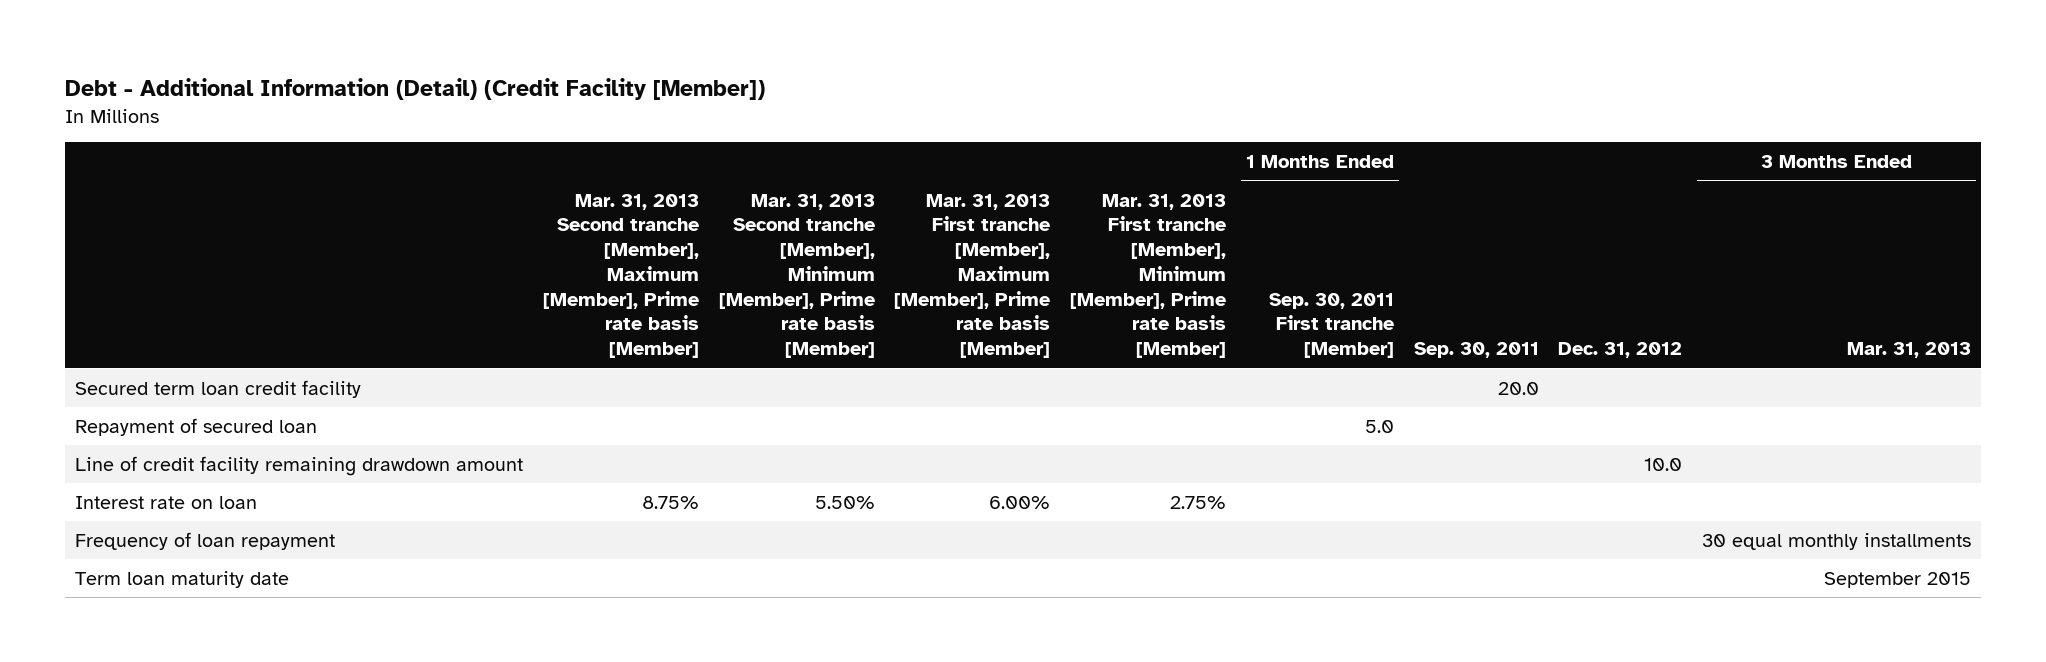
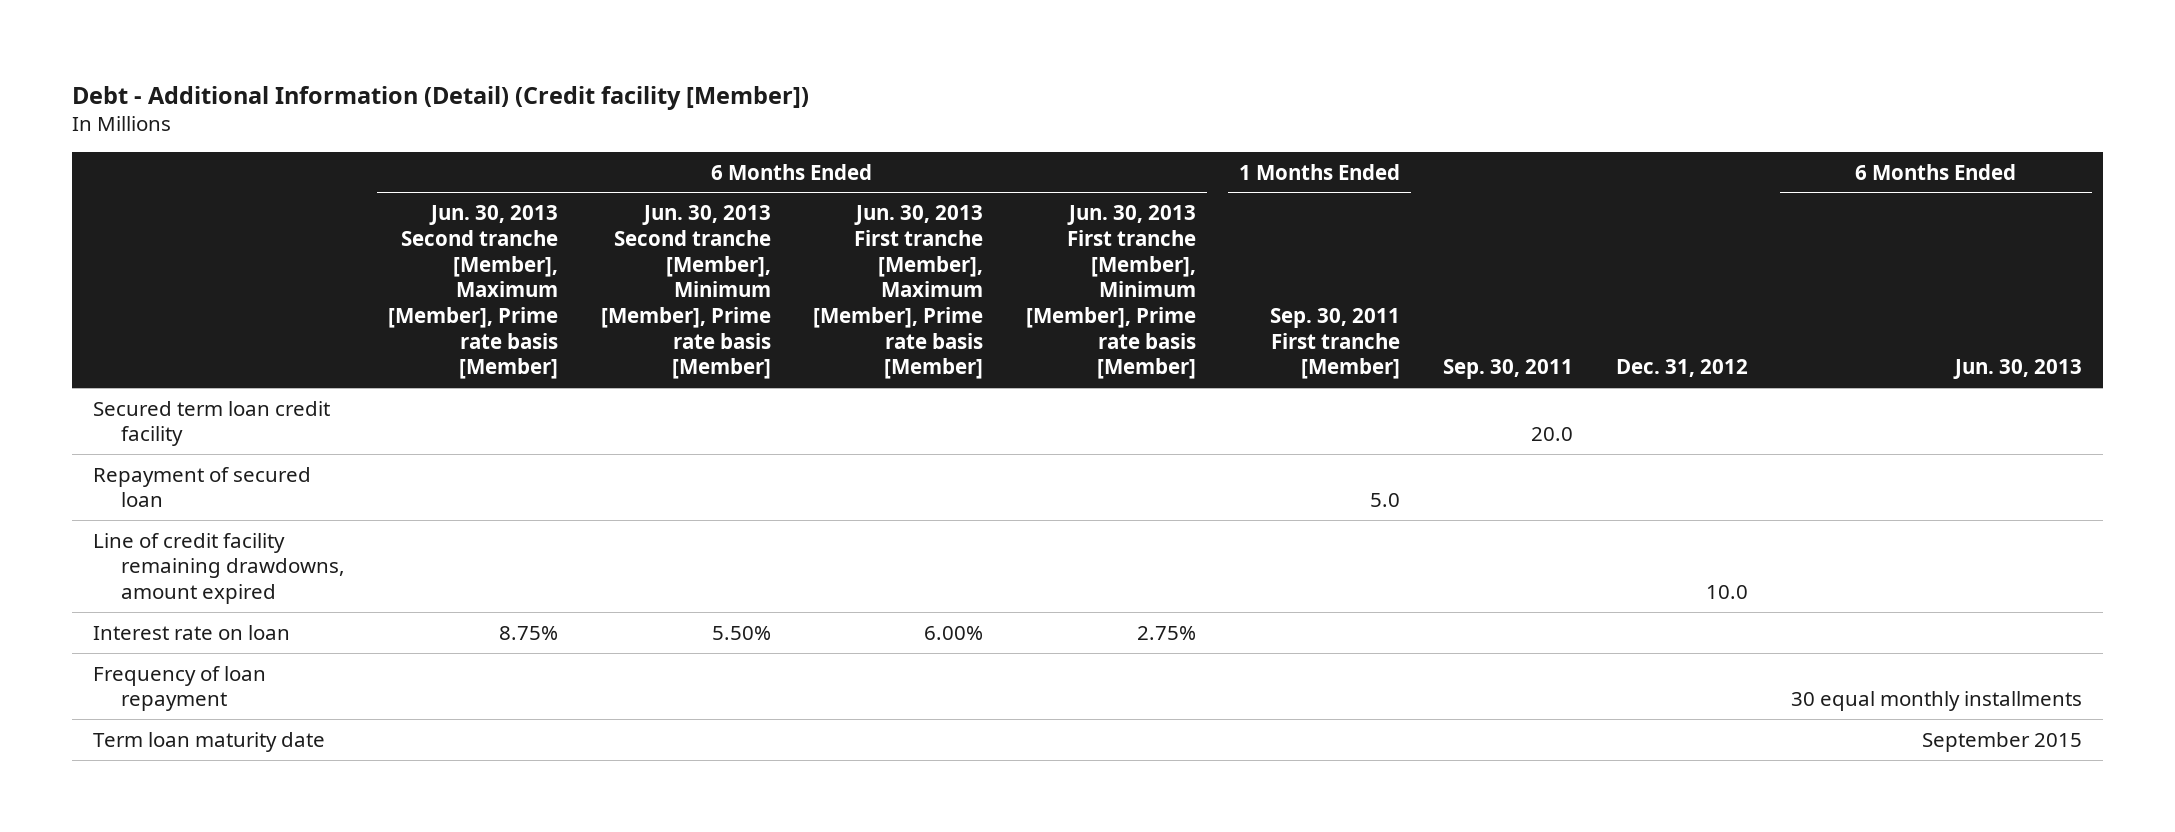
- Debt - Additional Information (Detail) (Credit Facility [Member])
+ Debt - Additional Information (Detail) (Credit facility [Member])
- | Mar. 31, 2013 Second tranche [Member], Maximum [Member], Prime rate basis [Member] | Mar. 31, 2013 Second tranche [Member], Minimum [Member], Prime rate basis [Member] | Mar. 31, 2013 First tranche [Member], Maximum [Member], Prime rate basis [Member] | Mar. 31, 2013 First tranche [Member], Minimum [Member], Prime rate basis [Member] | 1 Months Ended Sep. 30, 2011 First tranche [Member] | Sep. 30, 2011 | Dec. 31, 2012 | 3 Months Ended Mar. 31, 2013
+ | 6 Months Ended Jun. 30, 2013 Second tranche [Member], Maximum [Member], Prime rate basis [Member] | 6 Months Ended Jun. 30, 2013 Second tranche [Member], Minimum [Member], Prime rate basis [Member] | 6 Months Ended Jun. 30, 2013 First tranche [Member], Maximum [Member], Prime rate basis [Member] | 6 Months Ended Jun. 30, 2013 First tranche [Member], Minimum [Member], Prime rate basis [Member] | 1 Months Ended Sep. 30, 2011 First tranche [Member] | Sep. 30, 2011 | Dec. 31, 2012 | 6 Months Ended Jun. 30, 2013
- Line of credit facility remaining drawdown amount | | | | | | | 10.0 |
+ Line of credit facility remaining drawdowns, amount expired | | | | | | | 10.0 |

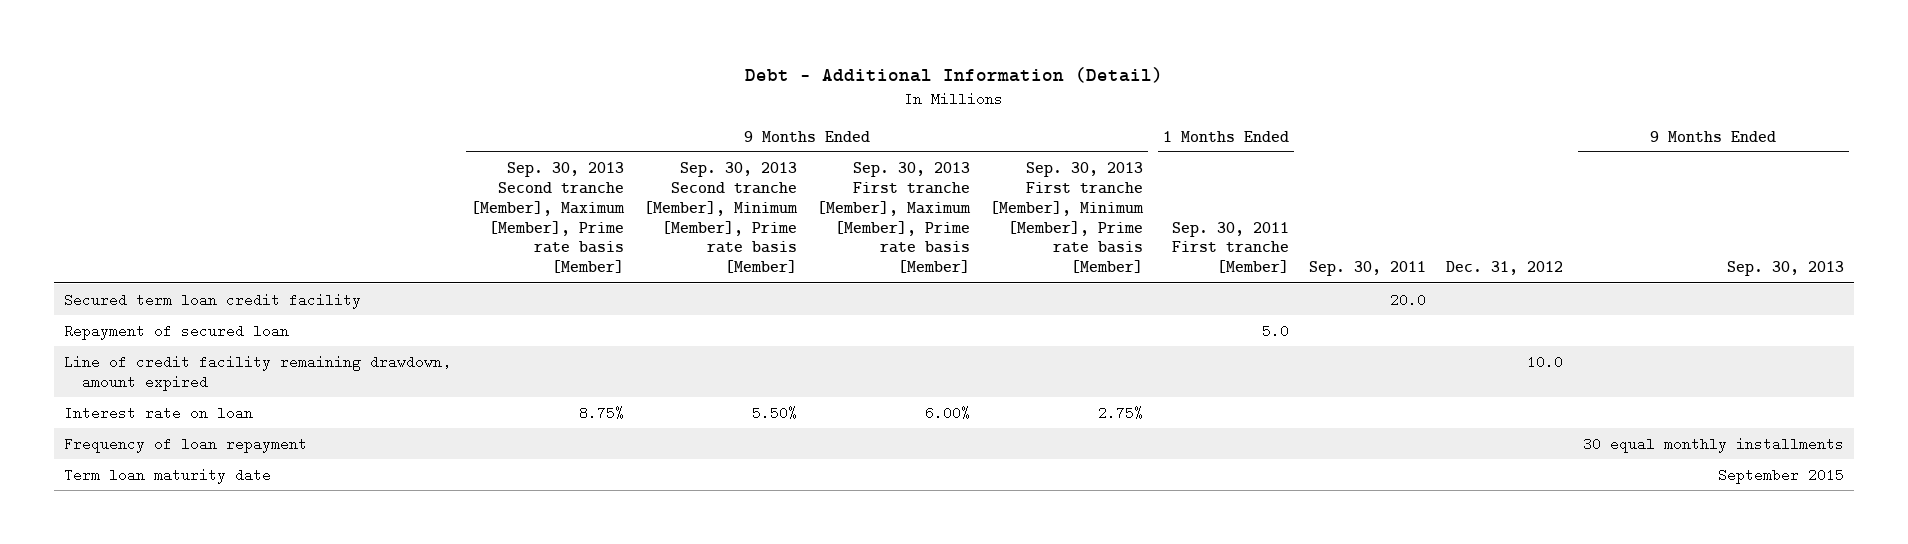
- Debt - Additional Information (Detail) (Credit facility [Member])
+ Debt - Additional Information (Detail)
- | 6 Months Ended Jun. 30, 2013 Second tranche [Member], Maximum [Member], Prime rate basis [Member] | 6 Months Ended Jun. 30, 2013 Second tranche [Member], Minimum [Member], Prime rate basis [Member] | 6 Months Ended Jun. 30, 2013 First tranche [Member], Maximum [Member], Prime rate basis [Member] | 6 Months Ended Jun. 30, 2013 First tranche [Member], Minimum [Member], Prime rate basis [Member] | 1 Months Ended Sep. 30, 2011 First tranche [Member] | Sep. 30, 2011 | Dec. 31, 2012 | 6 Months Ended Jun. 30, 2013
+ | 9 Months Ended Sep. 30, 2013 Second tranche [Member], Maximum [Member], Prime rate basis [Member] | 9 Months Ended Sep. 30, 2013 Second tranche [Member], Minimum [Member], Prime rate basis [Member] | 9 Months Ended Sep. 30, 2013 First tranche [Member], Maximum [Member], Prime rate basis [Member] | 9 Months Ended Sep. 30, 2013 First tranche [Member], Minimum [Member], Prime rate basis [Member] | 1 Months Ended Sep. 30, 2011 First tranche [Member] | Sep. 30, 2011 | Dec. 31, 2012 | 9 Months Ended Sep. 30, 2013
- Line of credit facility remaining drawdowns, amount expired | | | | | | | 10.0 |
+ Line of credit facility remaining drawdown, amount expired | | | | | | | 10.0 |

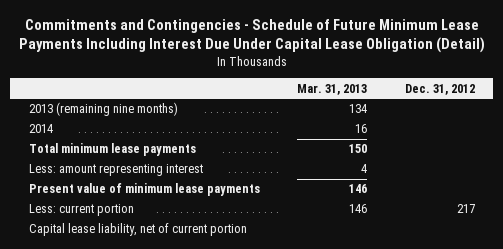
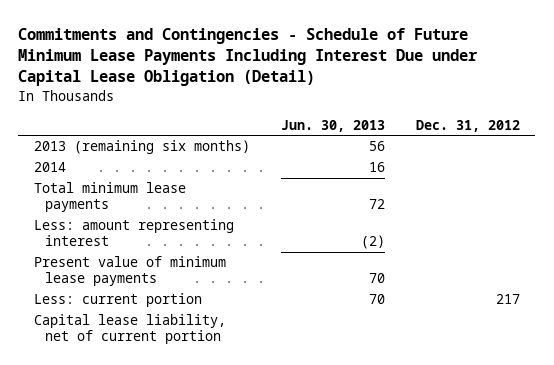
- Commitments and Contingencies - Schedule of Future Minimum Lease Payments Including Interest Due Under Capital Lease Obligation (Detail)
+ Commitments and Contingencies - Schedule of Future Minimum Lease Payments Including Interest Due under Capital Lease Obligation (Detail)
- | Mar. 31, 2013 | Dec. 31, 2012
+ | Jun. 30, 2013 | Dec. 31, 2012
- 2013 (remaining nine months) | 134 |
+ 2013 (remaining six months) | 56 |

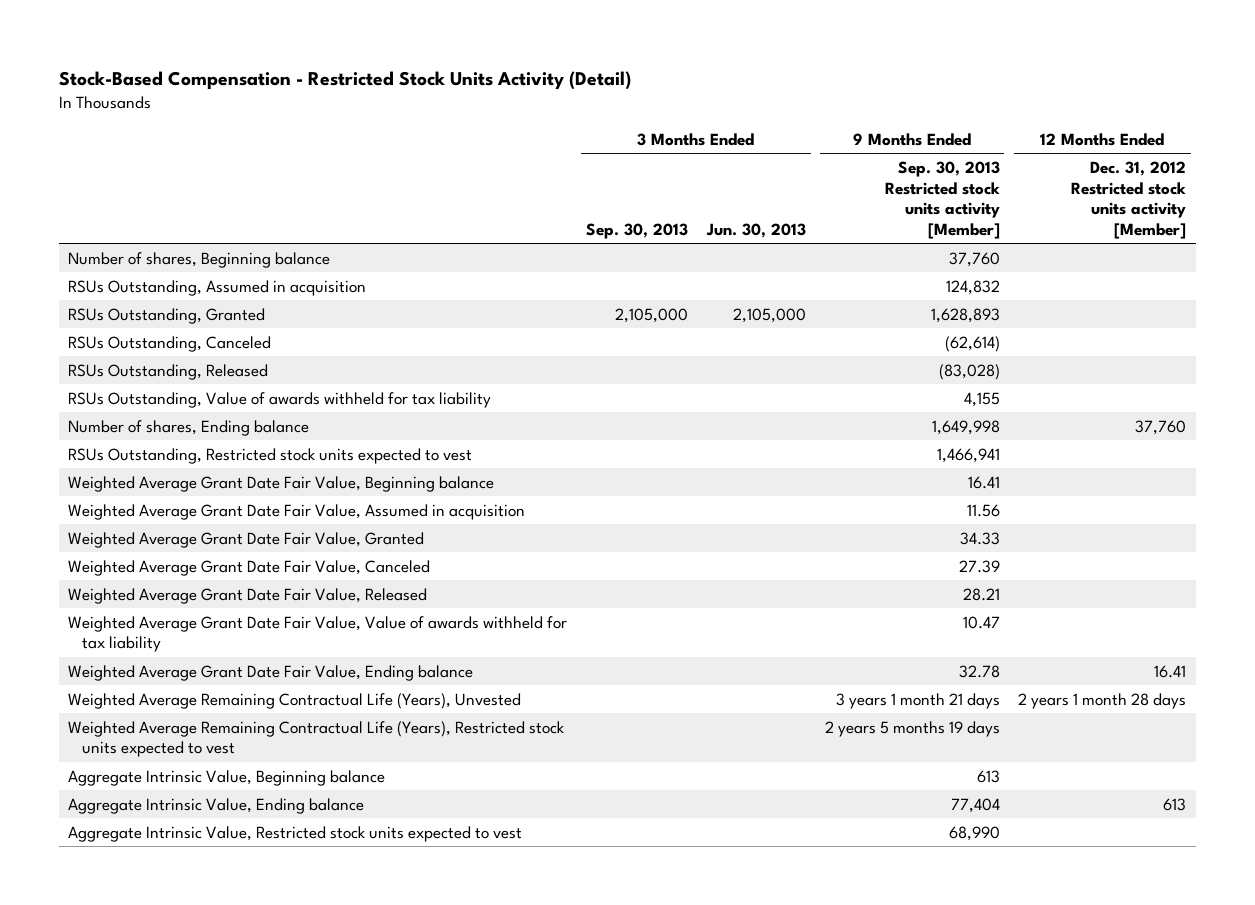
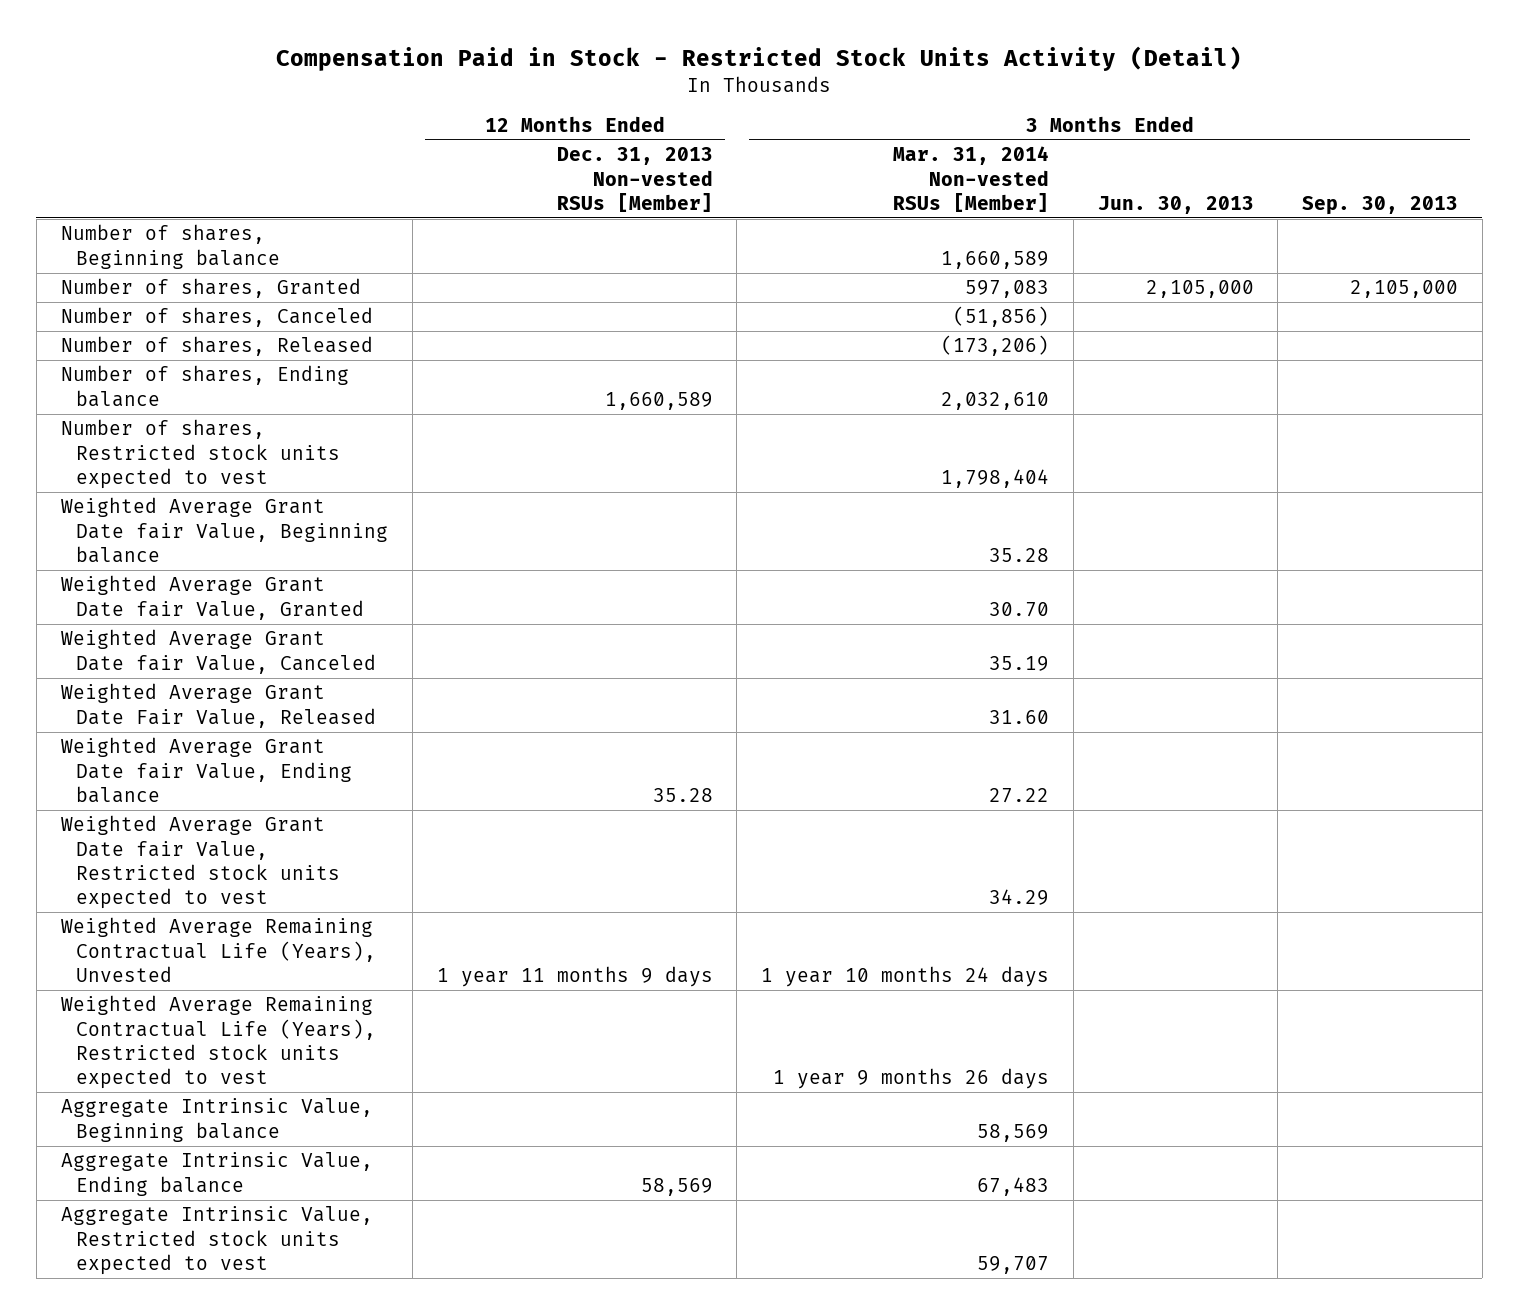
- Stock-Based Compensation - Restricted Stock Units Activity (Detail)
+ Compensation Paid in Stock - Restricted Stock Units Activity (Detail)
- | 3 Months Ended Sep. 30, 2013 | 3 Months Ended Jun. 30, 2013 | 9 Months Ended Sep. 30, 2013 Restricted stock units activity [Member] | 12 Months Ended Dec. 31, 2012 Restricted stock units activity [Member]
+ | 12 Months Ended Dec. 31, 2013 Non-vested RSUs [Member] | 3 Months Ended Mar. 31, 2014 Non-vested RSUs [Member] | 3 Months Ended Jun. 30, 2013 | 3 Months Ended Sep. 30, 2013
- RSUs Outstanding, Assumed in acquisition | | | 124,832 |
- RSUs Outstanding, Granted | 2,105,000 | 2,105,000 | 1,628,893 |
- RSUs Outstanding, Canceled | | | (62,614) |
- RSUs Outstanding, Released | | | (83,028) |
- RSUs Outstanding, Value of awards withheld for tax liability | | | 4,155 |
+ Number of shares, Granted | | 597,083 | 2,105,000 | 2,105,000
+ Number of shares, Canceled | | (51,856) | |
+ Number of shares, Released | | (173,206) | |
- RSUs Outstanding, Restricted stock units expected to vest | | | 1,466,941 |
- Weighted Average Grant Date Fair Value, Beginning balance | | | 16.41 |
- Weighted Average Grant Date Fair Value, Assumed in acquisition | | | 11.56 |
- Weighted Average Grant Date Fair Value, Granted | | | 34.33 |
- Weighted Average Grant Date Fair Value, Canceled | | | 27.39 |
+ Number of shares, Restricted stock units expected to vest | | 1,798,404 | |
+ Weighted Average Grant Date fair Value, Beginning balance | | 35.28 | |
+ Weighted Average Grant Date fair Value, Granted | | 30.70 | |
+ Weighted Average Grant Date fair Value, Canceled | | 35.19 | |
- Weighted Average Grant Date Fair Value, Value of awards withheld for tax liability | | | 10.47 |
- Weighted Average Grant Date Fair Value, Ending balance | | | 32.78 | 16.41
+ Weighted Average Grant Date fair Value, Ending balance | 35.28 | 27.22 | |
+ Weighted Average Grant Date fair Value, Restricted stock units expected to vest | | 34.29 | |

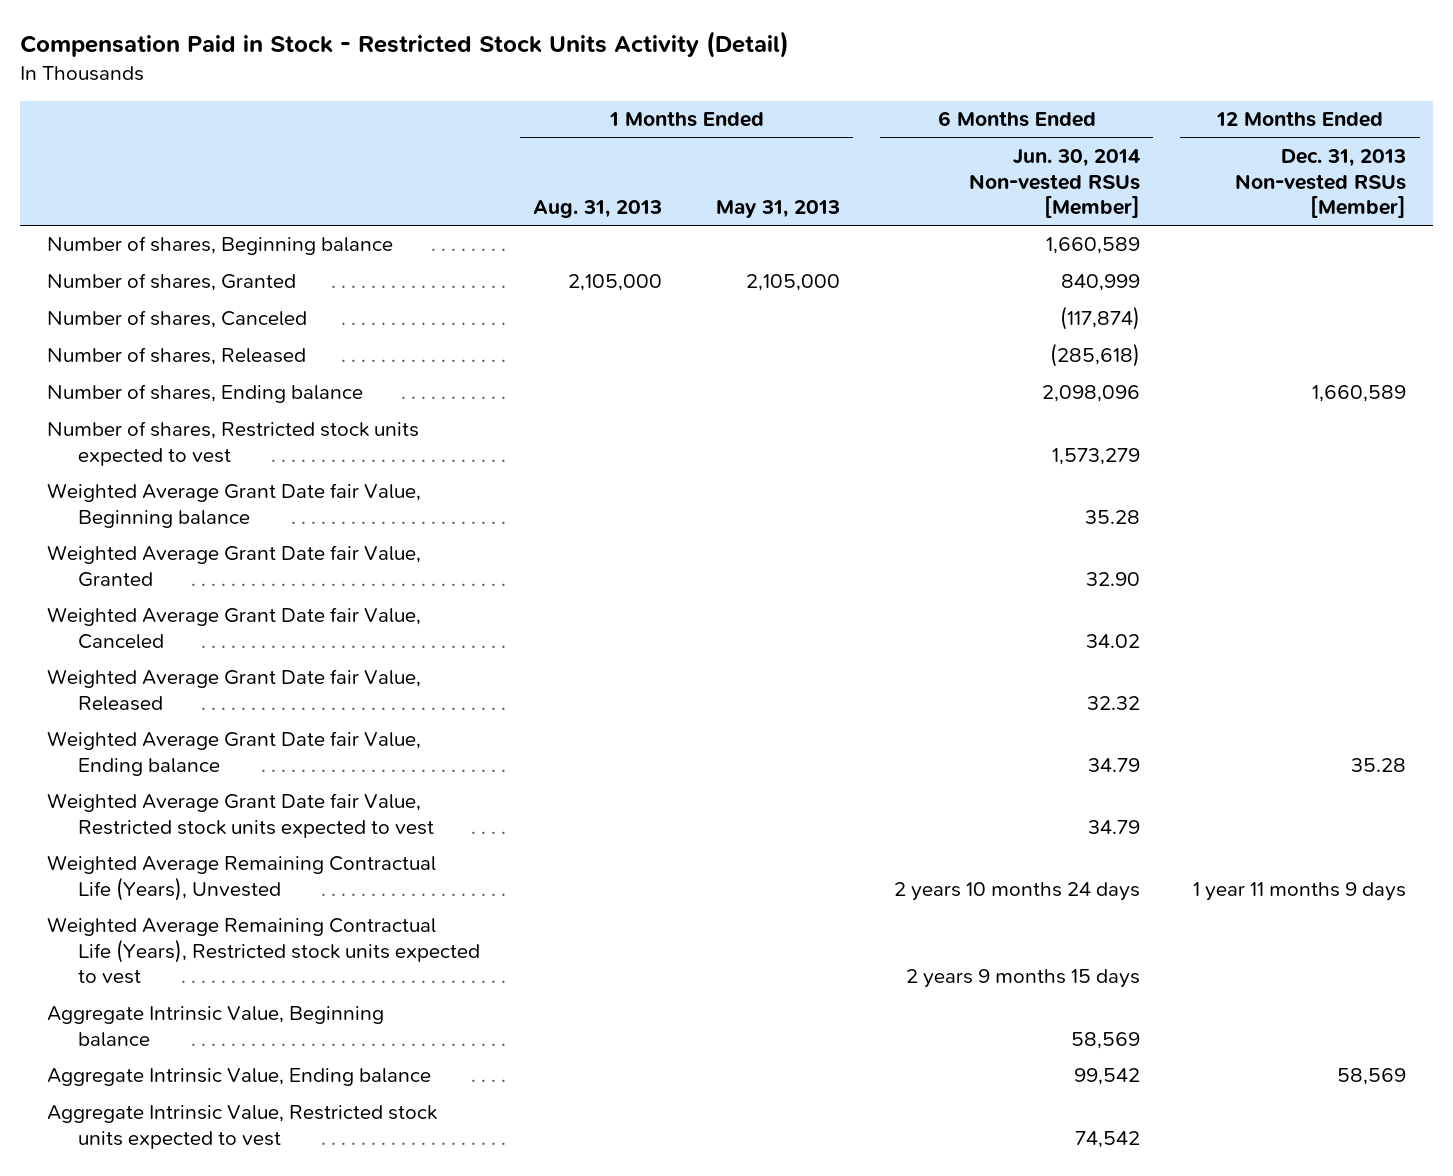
- | 12 Months Ended Dec. 31, 2013 Non-vested RSUs [Member] | 3 Months Ended Mar. 31, 2014 Non-vested RSUs [Member] | 3 Months Ended Jun. 30, 2013 | 3 Months Ended Sep. 30, 2013
+ | 1 Months Ended Aug. 31, 2013 | 1 Months Ended May 31, 2013 | 6 Months Ended Jun. 30, 2014 Non-vested RSUs [Member] | 12 Months Ended Dec. 31, 2013 Non-vested RSUs [Member]
- Weighted Average Grant Date Fair Value, Released | | 31.60 | |
+ Weighted Average Grant Date fair Value, Released | | | 32.32 |

